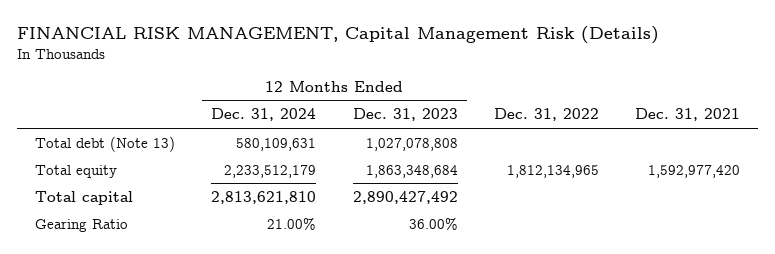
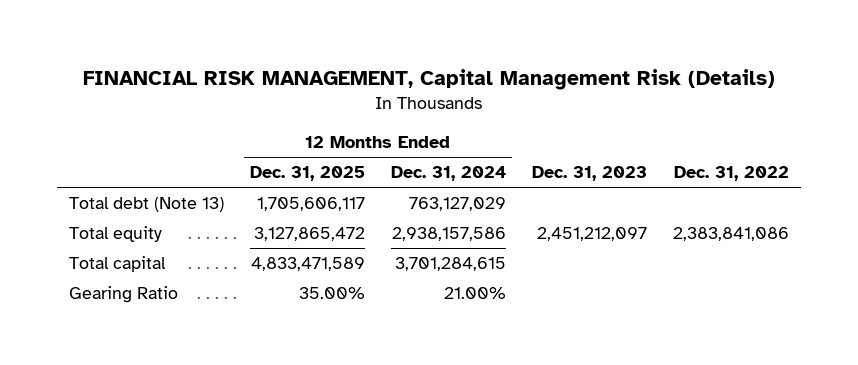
- | 12 Months Ended Dec. 31, 2024 | 12 Months Ended Dec. 31, 2023 | Dec. 31, 2022 | Dec. 31, 2021
+ | 12 Months Ended Dec. 31, 2025 | 12 Months Ended Dec. 31, 2024 | Dec. 31, 2023 | Dec. 31, 2022
- Total debt (Note 13) | 580,109,631 | 1,027,078,808 | |
- Total equity | 2,233,512,179 | 1,863,348,684 | 1,812,134,965 | 1,592,977,420
- Total capital | 2,813,621,810 | 2,890,427,492 | |
+ Total debt (Note 13) | 1,705,606,117 | 763,127,029 | |
+ Total equity | 3,127,865,472 | 2,938,157,586 | 2,451,212,097 | 2,383,841,086
+ Total capital | 4,833,471,589 | 3,701,284,615 | |

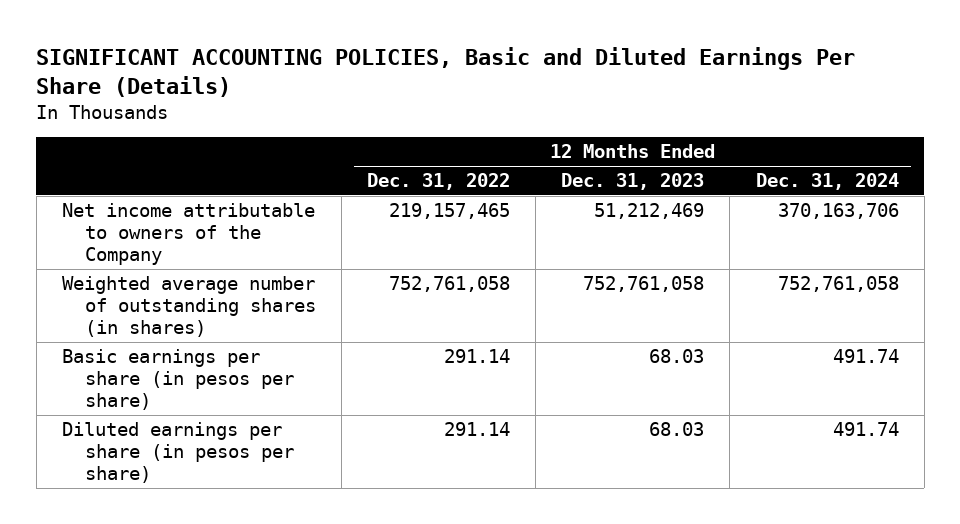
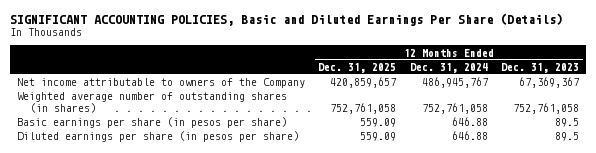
- | 12 Months Ended Dec. 31, 2022 | 12 Months Ended Dec. 31, 2023 | 12 Months Ended Dec. 31, 2024
+ | 12 Months Ended Dec. 31, 2025 | 12 Months Ended Dec. 31, 2024 | 12 Months Ended Dec. 31, 2023
- Net income attributable to owners of the Company | 219,157,465 | 51,212,469 | 370,163,706
+ Net income attributable to owners of the Company | 420,859,657 | 486,945,767 | 67,369,367
- Basic earnings per share (in pesos per share) | 291.14 | 68.03 | 491.74
- Diluted earnings per share (in pesos per share) | 291.14 | 68.03 | 491.74
+ Basic earnings per share (in pesos per share) | 559.09 | 646.88 | 89.5
+ Diluted earnings per share (in pesos per share) | 559.09 | 646.88 | 89.5

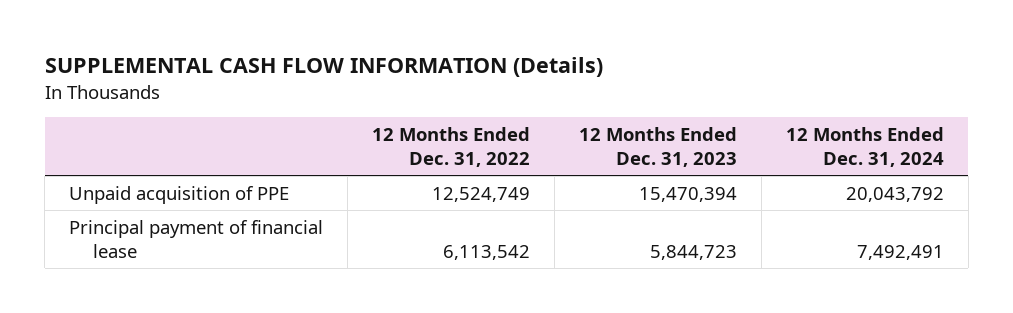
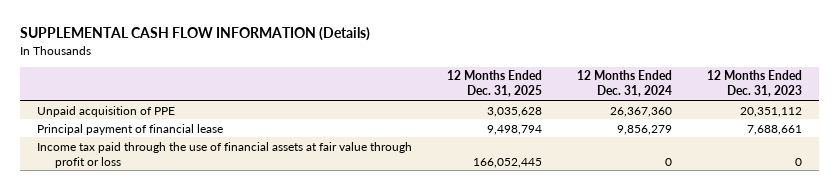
- | 12 Months Ended Dec. 31, 2022 | 12 Months Ended Dec. 31, 2023 | 12 Months Ended Dec. 31, 2024
+ | 12 Months Ended Dec. 31, 2025 | 12 Months Ended Dec. 31, 2024 | 12 Months Ended Dec. 31, 2023
- Unpaid acquisition of PPE | 12,524,749 | 15,470,394 | 20,043,792
- Principal payment of financial lease | 6,113,542 | 5,844,723 | 7,492,491
+ Unpaid acquisition of PPE | 3,035,628 | 26,367,360 | 20,351,112
+ Principal payment of financial lease | 9,498,794 | 9,856,279 | 7,688,661
+ Income tax paid through the use of financial assets at fair value through profit or loss | 166,052,445 | 0 | 0

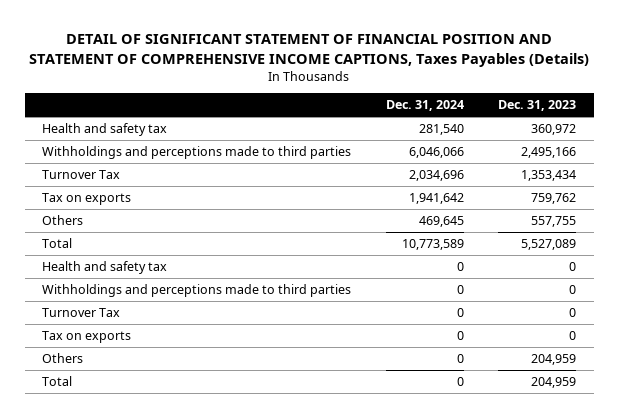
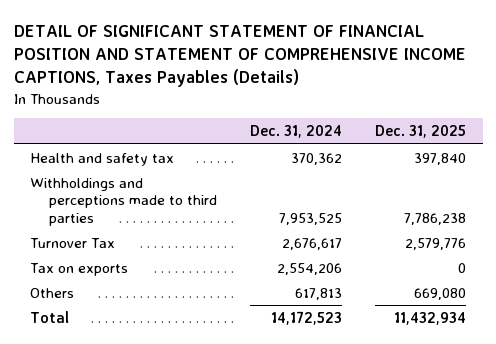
- | Dec. 31, 2024 | Dec. 31, 2023
+ | Dec. 31, 2024 | Dec. 31, 2025
- Health and safety tax | 281,540 | 360,972
- Withholdings and perceptions made to third parties | 6,046,066 | 2,495,166
- Turnover Tax | 2,034,696 | 1,353,434
- Tax on exports | 1,941,642 | 759,762
- Others | 469,645 | 557,755
- Total | 10,773,589 | 5,527,089
- Health and safety tax | 0 | 0
- Withholdings and perceptions made to third parties | 0 | 0
- Turnover Tax | 0 | 0
- Tax on exports | 0 | 0
- Others | 0 | 204,959
- Total | 0 | 204,959
+ Health and safety tax | 370,362 | 397,840
+ Withholdings and perceptions made to third parties | 7,953,525 | 7,786,238
+ Turnover Tax | 2,676,617 | 2,579,776
+ Tax on exports | 2,554,206 | 0
+ Others | 617,813 | 669,080
+ Total | 14,172,523 | 11,432,934

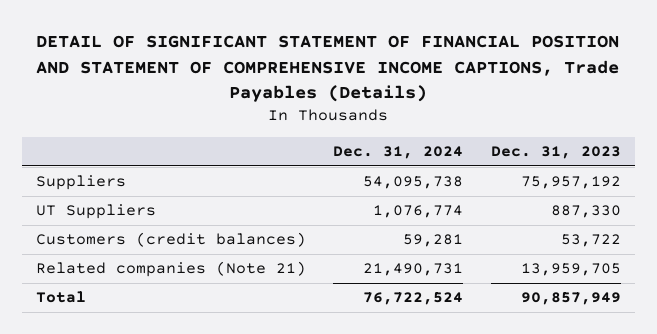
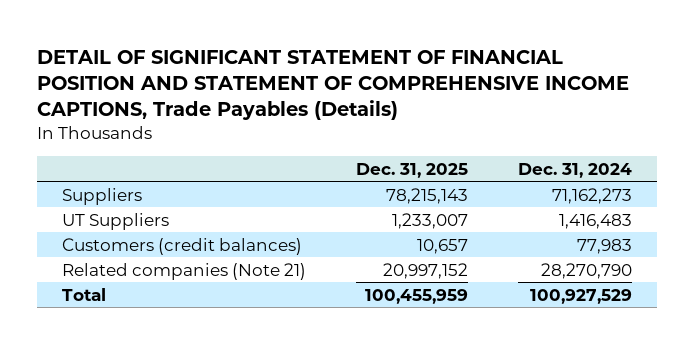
- | Dec. 31, 2024 | Dec. 31, 2023
+ | Dec. 31, 2025 | Dec. 31, 2024
- Suppliers | 54,095,738 | 75,957,192
- UT Suppliers | 1,076,774 | 887,330
- Customers (credit balances) | 59,281 | 53,722
- Related companies (Note 21) | 21,490,731 | 13,959,705
- Total | 76,722,524 | 90,857,949
+ Suppliers | 78,215,143 | 71,162,273
+ UT Suppliers | 1,233,007 | 1,416,483
+ Customers (credit balances) | 10,657 | 77,983
+ Related companies (Note 21) | 20,997,152 | 28,270,790
+ Total | 100,455,959 | 100,927,529

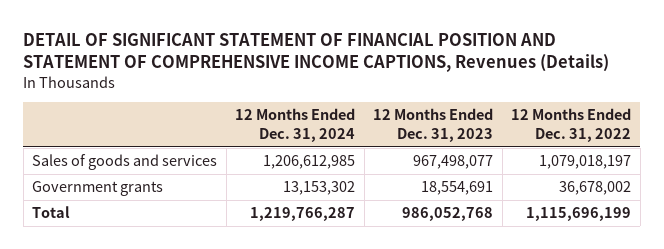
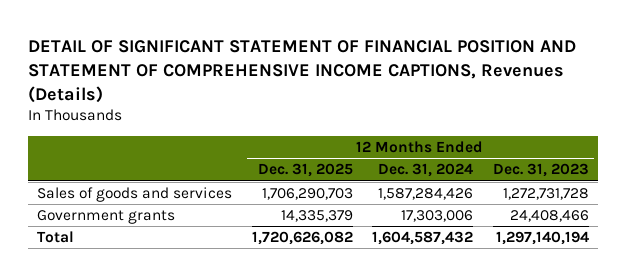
- | 12 Months Ended Dec. 31, 2024 | 12 Months Ended Dec. 31, 2023 | 12 Months Ended Dec. 31, 2022
+ | 12 Months Ended Dec. 31, 2025 | 12 Months Ended Dec. 31, 2024 | 12 Months Ended Dec. 31, 2023
- Sales of goods and services | 1,206,612,985 | 967,498,077 | 1,079,018,197
- Government grants | 13,153,302 | 18,554,691 | 36,678,002
- Total | 1,219,766,287 | 986,052,768 | 1,115,696,199
+ Sales of goods and services | 1,706,290,703 | 1,587,284,426 | 1,272,731,728
+ Government grants | 14,335,379 | 17,303,006 | 24,408,466
+ Total | 1,720,626,082 | 1,604,587,432 | 1,297,140,194

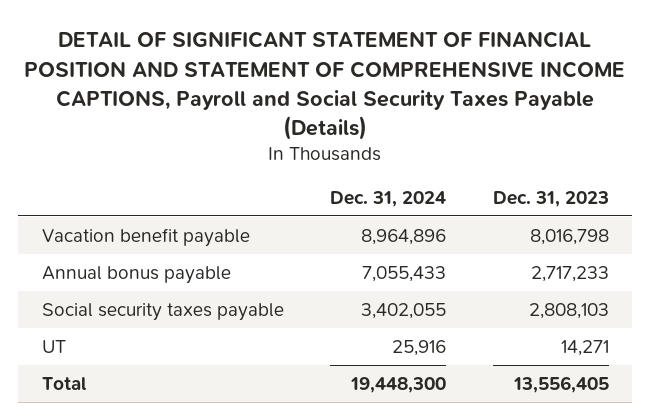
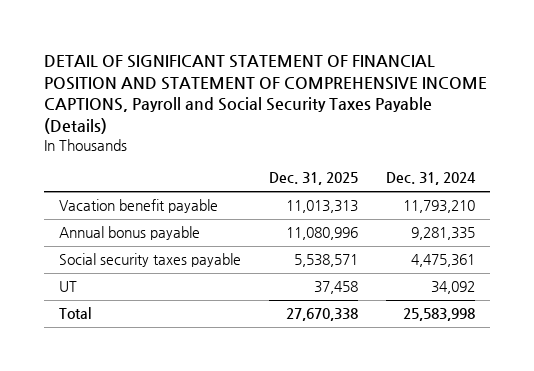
- | Dec. 31, 2024 | Dec. 31, 2023
+ | Dec. 31, 2025 | Dec. 31, 2024
- Vacation benefit payable | 8,964,896 | 8,016,798
- Annual bonus payable | 7,055,433 | 2,717,233
- Social security taxes payable | 3,402,055 | 2,808,103
- UT | 25,916 | 14,271
- Total | 19,448,300 | 13,556,405
+ Vacation benefit payable | 11,013,313 | 11,793,210
+ Annual bonus payable | 11,080,996 | 9,281,335
+ Social security taxes payable | 5,538,571 | 4,475,361
+ UT | 37,458 | 34,092
+ Total | 27,670,338 | 25,583,998

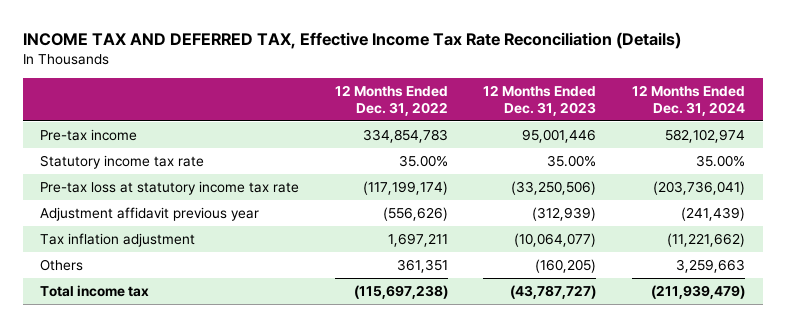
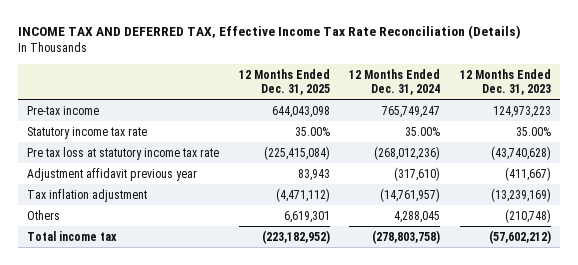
- | 12 Months Ended Dec. 31, 2022 | 12 Months Ended Dec. 31, 2023 | 12 Months Ended Dec. 31, 2024
+ | 12 Months Ended Dec. 31, 2025 | 12 Months Ended Dec. 31, 2024 | 12 Months Ended Dec. 31, 2023
- Pre-tax income | 334,854,783 | 95,001,446 | 582,102,974
+ Pre-tax income | 644,043,098 | 765,749,247 | 124,973,223
- Pre-tax loss at statutory income tax rate | (117,199,174) | (33,250,506) | (203,736,041)
- Adjustment affidavit previous year | (556,626) | (312,939) | (241,439)
- Tax inflation adjustment | 1,697,211 | (10,064,077) | (11,221,662)
- Others | 361,351 | (160,205) | 3,259,663
- Total income tax | (115,697,238) | (43,787,727) | (211,939,479)
+ Pre tax loss at statutory income tax rate | (225,415,084) | (268,012,236) | (43,740,628)
+ Adjustment affidavit previous year | 83,943 | (317,610) | (411,667)
+ Tax inflation adjustment | (4,471,112) | (14,761,957) | (13,239,169)
+ Others | 6,619,301 | 4,288,045 | (210,748)
+ Total income tax | (223,182,952) | (278,803,758) | (57,602,212)

